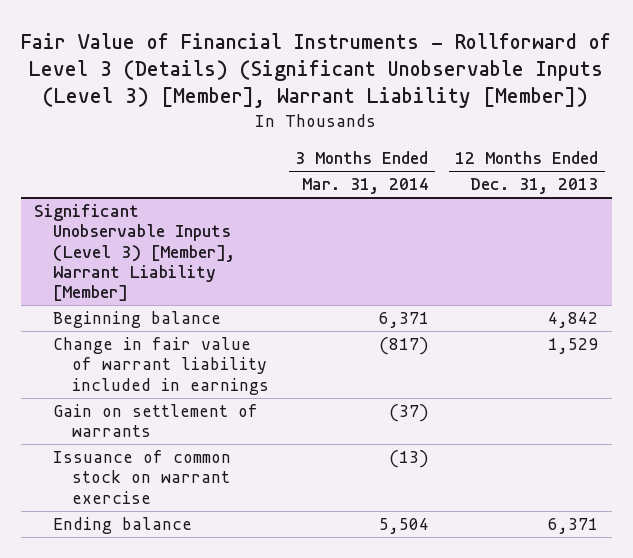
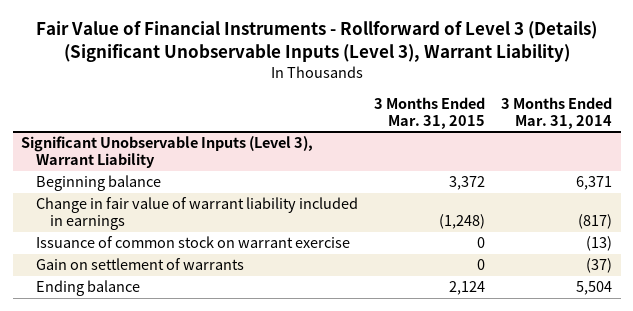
- Fair Value of Financial Instruments - Rollforward of Level 3 (Details) (Significant Unobservable Inputs (Level 3) [Member], Warrant Liability [Member])
+ Fair Value of Financial Instruments - Rollforward of Level 3 (Details) (Significant Unobservable Inputs (Level 3), Warrant Liability)
- | 3 Months Ended Mar. 31, 2014 | 12 Months Ended Dec. 31, 2013
+ | 3 Months Ended Mar. 31, 2015 | 3 Months Ended Mar. 31, 2014
- Significant Unobservable Inputs (Level 3) [Member], Warrant Liability [Member]
+ Significant Unobservable Inputs (Level 3), Warrant Liability
- Gain on settlement of warrants | (37) |
+ Gain on settlement of warrants | 0 | (37)

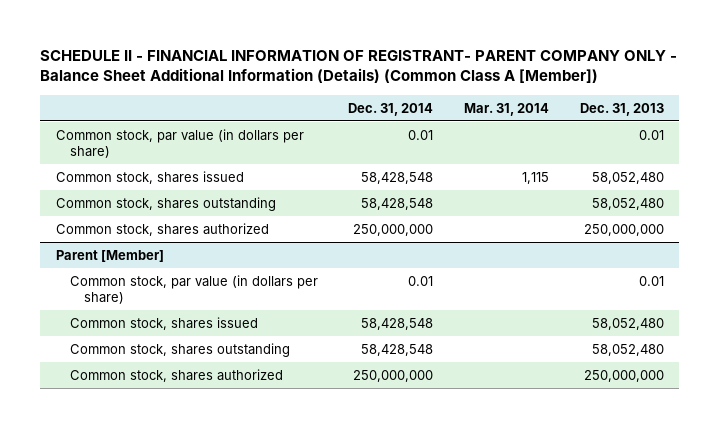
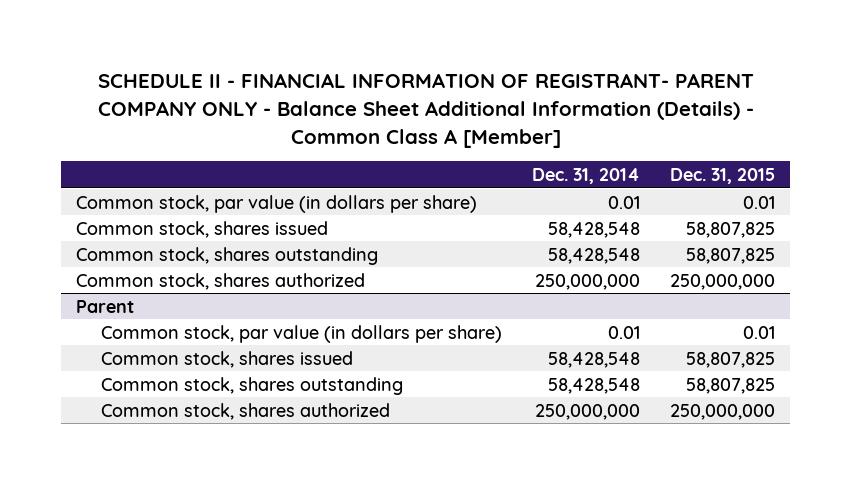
- SCHEDULE II - FINANCIAL INFORMATION OF REGISTRANT- PARENT COMPANY ONLY - Balance Sheet Additional Information (Details) (Common Class A [Member])
+ SCHEDULE II - FINANCIAL INFORMATION OF REGISTRANT- PARENT COMPANY ONLY - Balance Sheet Additional Information (Details) - Common Class A [Member]
- | Dec. 31, 2014 | Mar. 31, 2014 | Dec. 31, 2013
+ | Dec. 31, 2014 | Dec. 31, 2015
- Parent [Member]
+ Parent

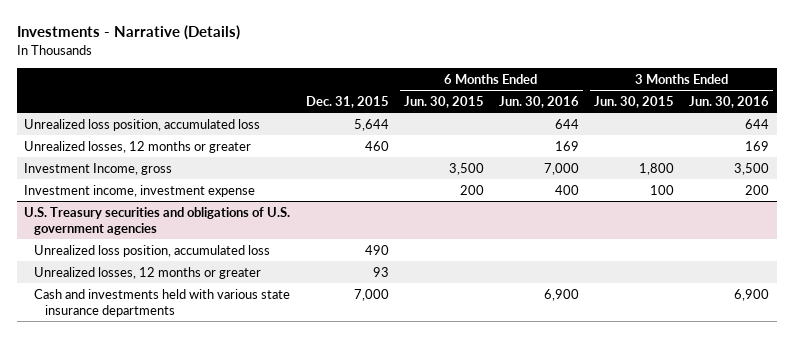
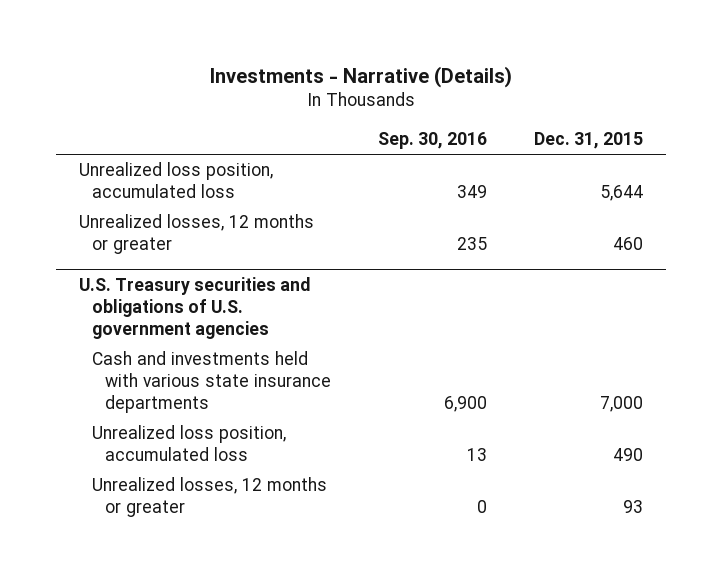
- | Dec. 31, 2015 | 6 Months Ended Jun. 30, 2015 | 6 Months Ended Jun. 30, 2016 | 3 Months Ended Jun. 30, 2015 | 3 Months Ended Jun. 30, 2016
+ | Sep. 30, 2016 | Dec. 31, 2015
- Investment Income, gross | | 3,500 | 7,000 | 1,800 | 3,500
- Investment income, investment expense | | 200 | 400 | 100 | 200
@ U.S. Treasury securities and obligations of U.S. government agencies
moved up: Cash and investments held with various state insurance departments | 6,900 | 7,000

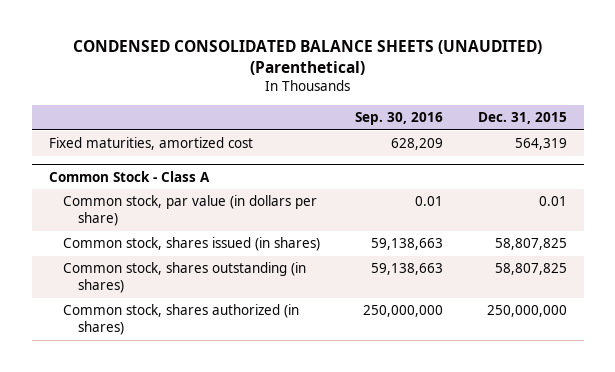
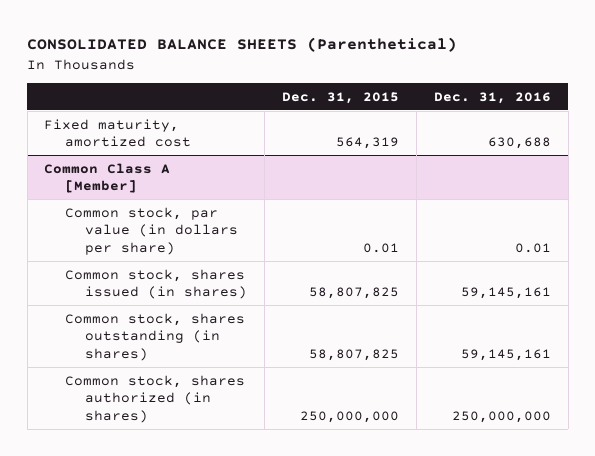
- CONDENSED CONSOLIDATED BALANCE SHEETS (UNAUDITED) (Parenthetical)
+ CONSOLIDATED BALANCE SHEETS (Parenthetical)
- | Sep. 30, 2016 | Dec. 31, 2015
+ | Dec. 31, 2015 | Dec. 31, 2016
- Fixed maturities, amortized cost | 628,209 | 564,319
- Common Stock - Class A
+ Fixed maturity, amortized cost | 564,319 | 630,688
+ Common Class A [Member]

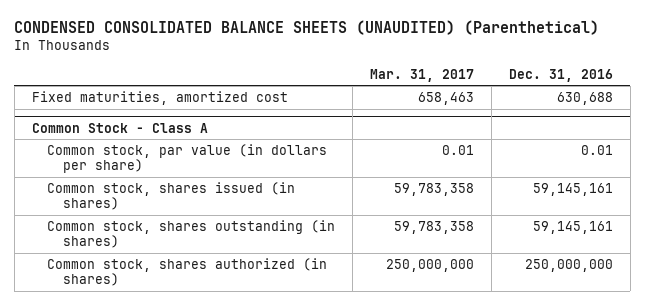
- CONSOLIDATED BALANCE SHEETS (Parenthetical)
+ CONDENSED CONSOLIDATED BALANCE SHEETS (UNAUDITED) (Parenthetical)
- | Dec. 31, 2015 | Dec. 31, 2016
+ | Mar. 31, 2017 | Dec. 31, 2016
- Fixed maturity, amortized cost | 564,319 | 630,688
- Common Class A [Member]
+ Fixed maturities, amortized cost | 658,463 | 630,688
+ Common Stock - Class A

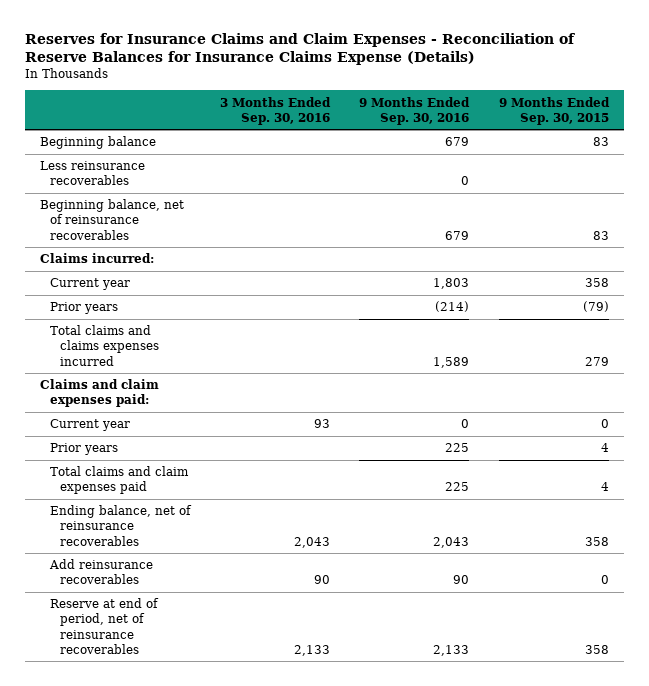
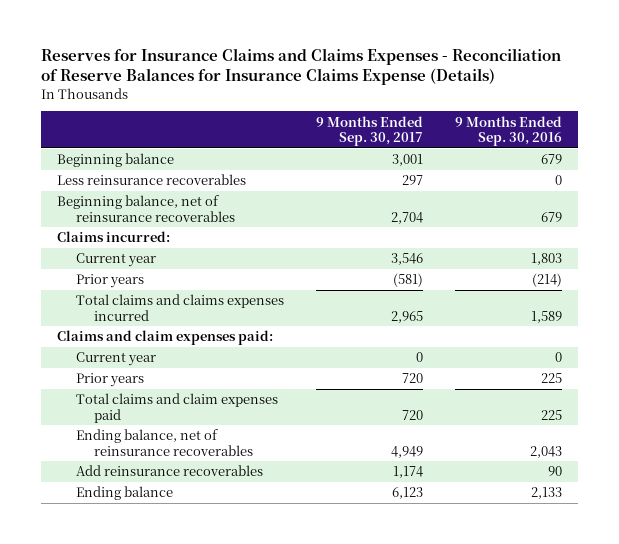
- Reserves for Insurance Claims and Claim Expenses - Reconciliation of Reserve Balances for Insurance Claims Expense (Details)
+ Reserves for Insurance Claims and Claims Expenses - Reconciliation of Reserve Balances for Insurance Claims Expense (Details)
- | 3 Months Ended Sep. 30, 2016 | 9 Months Ended Sep. 30, 2016 | 9 Months Ended Sep. 30, 2015
+ | 9 Months Ended Sep. 30, 2017 | 9 Months Ended Sep. 30, 2016
- Reserve at end of period, net of reinsurance recoverables | 2,133 | 2,133 | 358
+ Ending balance | 6,123 | 2,133

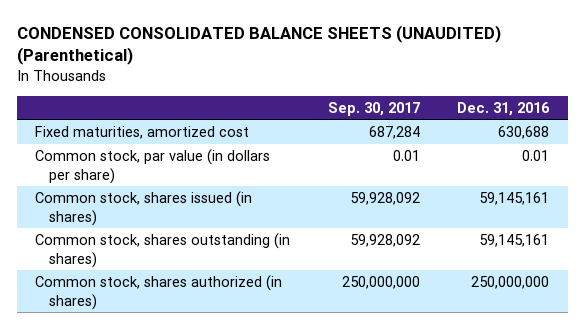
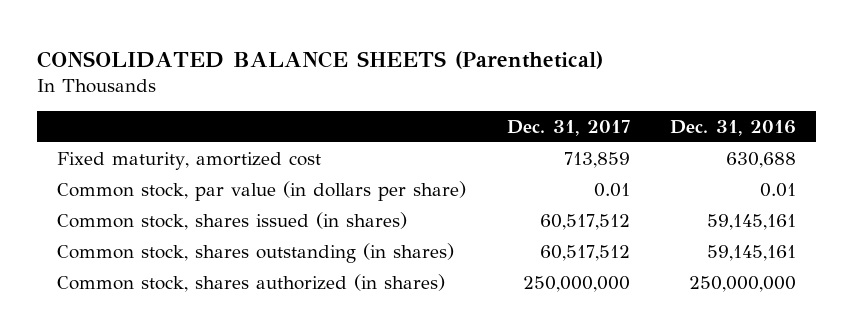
- CONDENSED CONSOLIDATED BALANCE SHEETS (UNAUDITED) (Parenthetical)
+ CONSOLIDATED BALANCE SHEETS (Parenthetical)
- | Sep. 30, 2017 | Dec. 31, 2016
+ | Dec. 31, 2017 | Dec. 31, 2016
- Fixed maturities, amortized cost | 687,284 | 630,688
+ Fixed maturity, amortized cost | 713,859 | 630,688

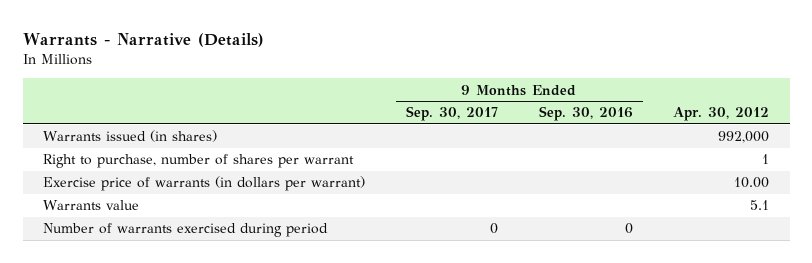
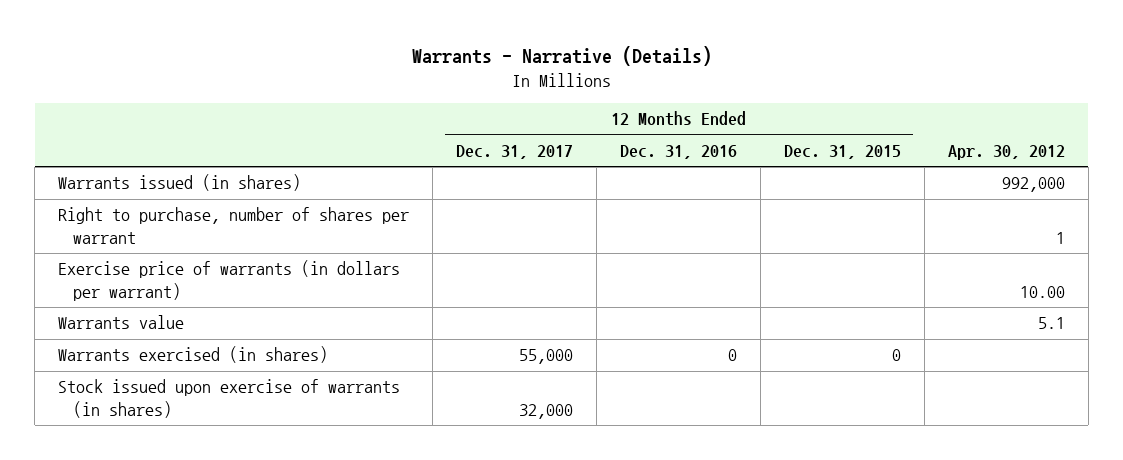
- | 9 Months Ended Sep. 30, 2017 | 9 Months Ended Sep. 30, 2016 | Apr. 30, 2012
+ | 12 Months Ended Dec. 31, 2017 | 12 Months Ended Dec. 31, 2016 | 12 Months Ended Dec. 31, 2015 | Apr. 30, 2012
- Number of warrants exercised during period | 0 | 0 |
+ Warrants exercised (in shares) | 55,000 | 0 | 0 |
+ Stock issued upon exercise of warrants (in shares) | 32,000 | | |

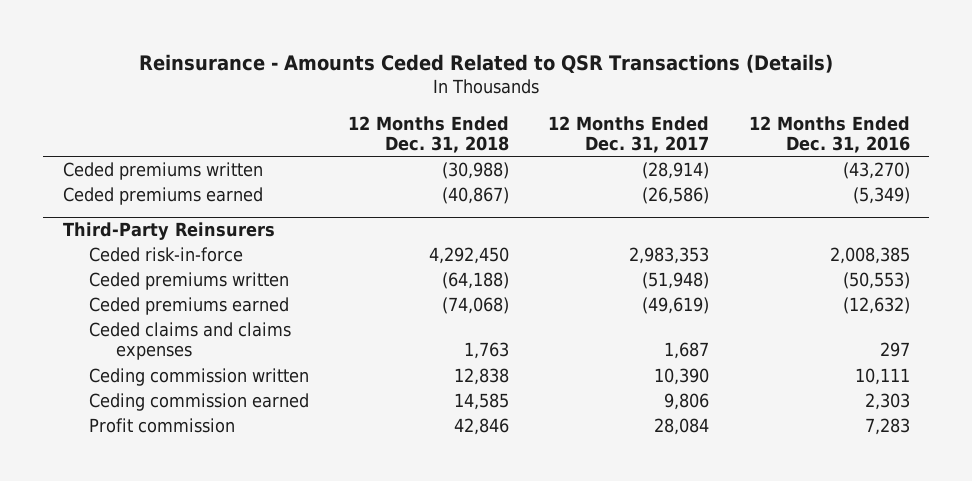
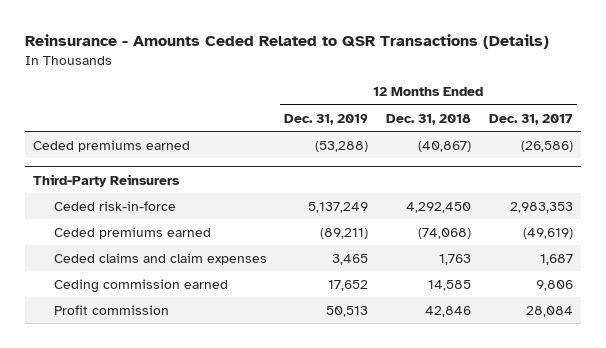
- | 12 Months Ended Dec. 31, 2018 | 12 Months Ended Dec. 31, 2017 | 12 Months Ended Dec. 31, 2016
+ | 12 Months Ended Dec. 31, 2019 | 12 Months Ended Dec. 31, 2018 | 12 Months Ended Dec. 31, 2017
- Ceded premiums written | (30,988) | (28,914) | (43,270)
@ Third-Party Reinsurers
- Ceded premiums written | (64,188) | (51,948) | (50,553)
- Ceded claims and claims expenses | 1,763 | 1,687 | 297
- Ceding commission written | 12,838 | 10,390 | 10,111
+ Ceded claims and claim expenses | 3,465 | 1,763 | 1,687

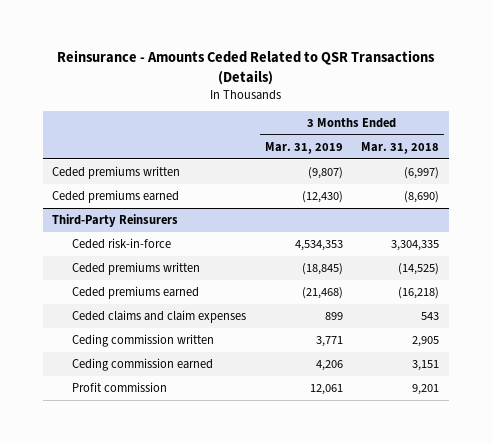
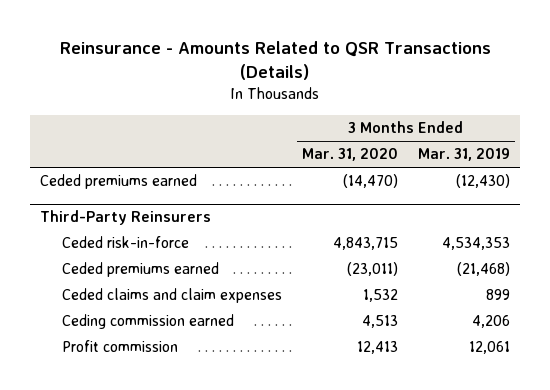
- Reinsurance - Amounts Ceded Related to QSR Transactions (Details)
+ Reinsurance - Amounts Related to QSR Transactions (Details)
- | 3 Months Ended Mar. 31, 2019 | 3 Months Ended Mar. 31, 2018
+ | 3 Months Ended Mar. 31, 2020 | 3 Months Ended Mar. 31, 2019
- Ceded premiums written | (9,807) | (6,997)
@ Third-Party Reinsurers
- Ceded premiums written | (18,845) | (14,525)
- Ceding commission written | 3,771 | 2,905

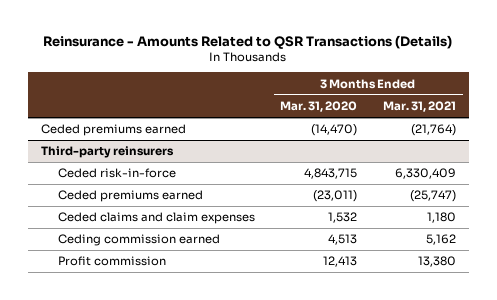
- | 3 Months Ended Mar. 31, 2020 | 3 Months Ended Mar. 31, 2019
+ | 3 Months Ended Mar. 31, 2020 | 3 Months Ended Mar. 31, 2021
- Third-Party Reinsurers
+ Third-party reinsurers

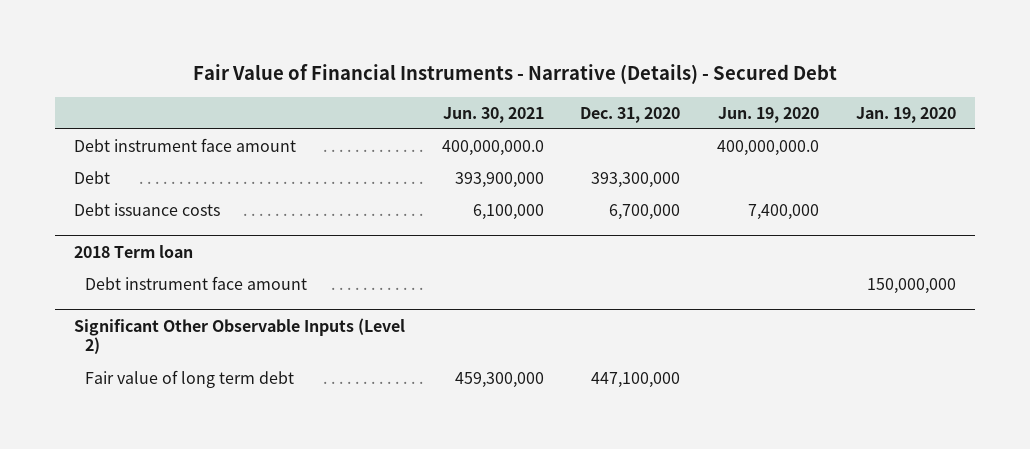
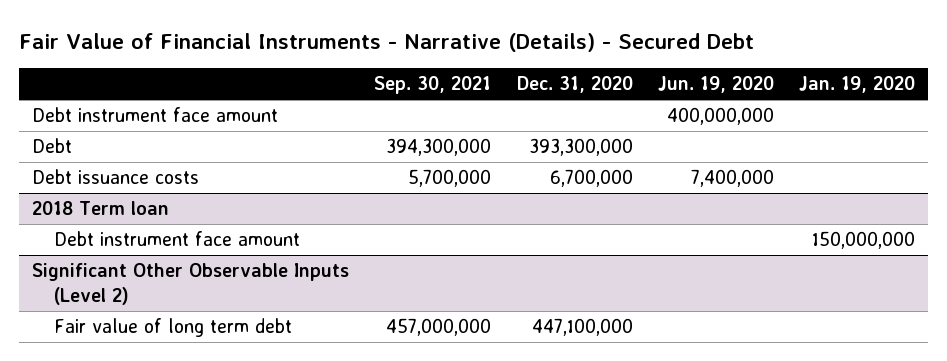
- | Jun. 30, 2021 | Dec. 31, 2020 | Jun. 19, 2020 | Jan. 19, 2020
+ | Sep. 30, 2021 | Dec. 31, 2020 | Jun. 19, 2020 | Jan. 19, 2020
- Debt instrument face amount | 400,000,000.0 | | 400,000,000.0 |
+ Debt instrument face amount | | | 400,000,000 |

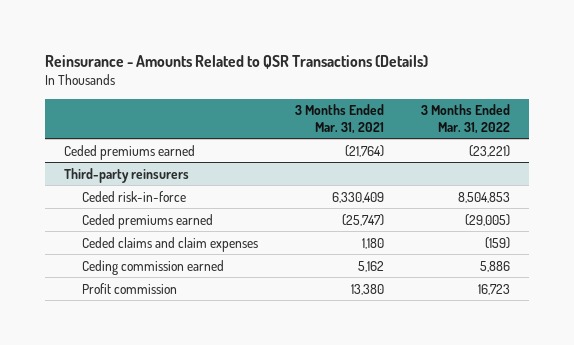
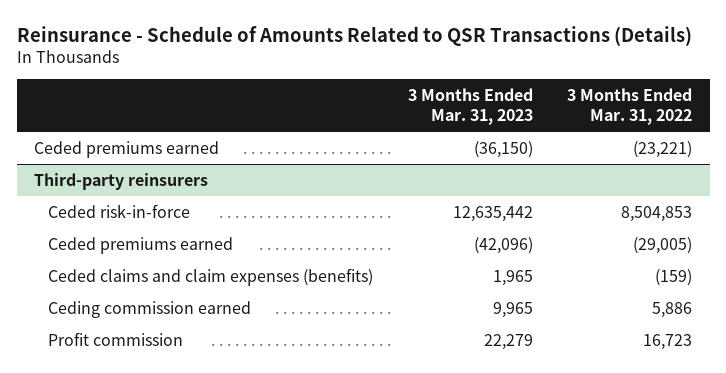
- Reinsurance - Amounts Related to QSR Transactions (Details)
+ Reinsurance - Schedule of Amounts Related to QSR Transactions (Details)
- | 3 Months Ended Mar. 31, 2021 | 3 Months Ended Mar. 31, 2022
+ | 3 Months Ended Mar. 31, 2023 | 3 Months Ended Mar. 31, 2022
@ Third-party reinsurers
- Ceded claims and claim expenses | 1,180 | (159)
+ Ceded claims and claim expenses (benefits) | 1,965 | (159)

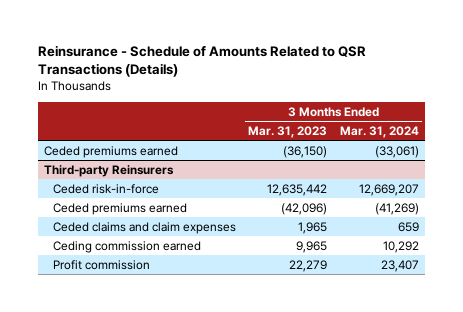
- | 3 Months Ended Mar. 31, 2023 | 3 Months Ended Mar. 31, 2022
+ | 3 Months Ended Mar. 31, 2023 | 3 Months Ended Mar. 31, 2024
- Third-party reinsurers
+ Third-party Reinsurers
- Ceded claims and claim expenses (benefits) | 1,965 | (159)
+ Ceded claims and claim expenses | 1,965 | 659

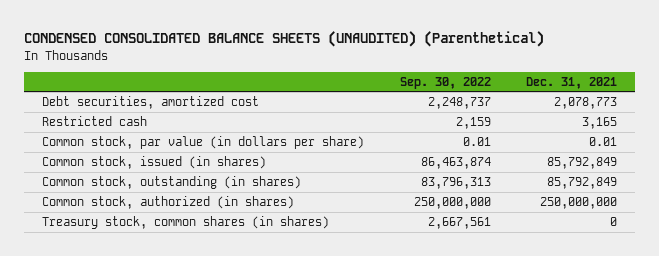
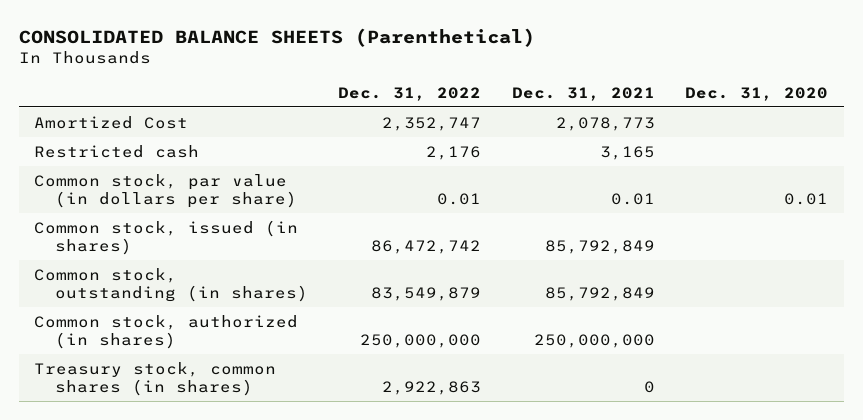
- CONDENSED CONSOLIDATED BALANCE SHEETS (UNAUDITED) (Parenthetical)
+ CONSOLIDATED BALANCE SHEETS (Parenthetical)
- | Sep. 30, 2022 | Dec. 31, 2021
+ | Dec. 31, 2022 | Dec. 31, 2021 | Dec. 31, 2020
- Debt securities, amortized cost | 2,248,737 | 2,078,773
+ Amortized Cost | 2,352,747 | 2,078,773 |

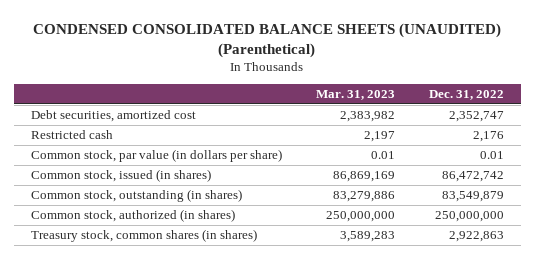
- CONSOLIDATED BALANCE SHEETS (Parenthetical)
+ CONDENSED CONSOLIDATED BALANCE SHEETS (UNAUDITED) (Parenthetical)
- | Dec. 31, 2022 | Dec. 31, 2021 | Dec. 31, 2020
+ | Mar. 31, 2023 | Dec. 31, 2022
- Amortized Cost | 2,352,747 | 2,078,773 |
+ Debt securities, amortized cost | 2,383,982 | 2,352,747

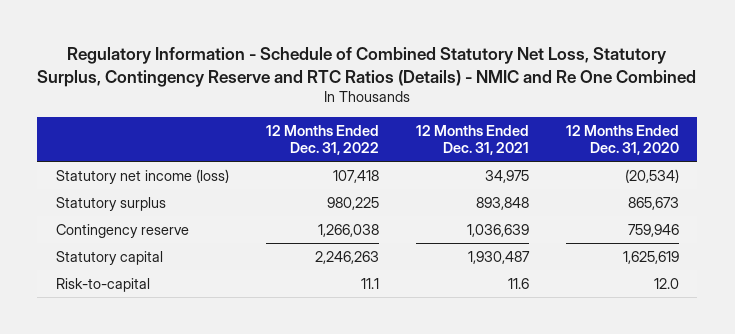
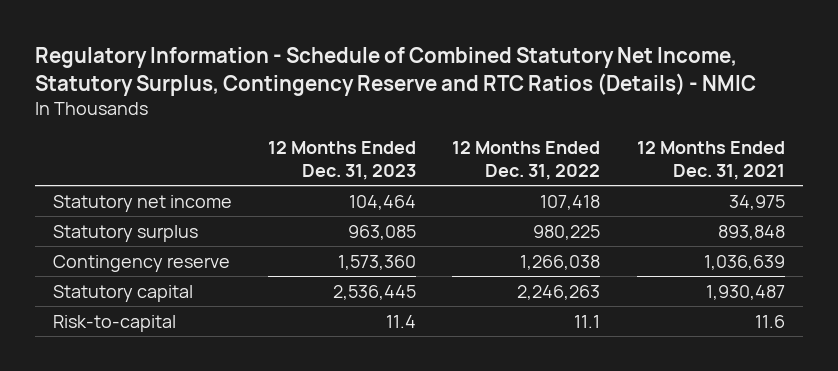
- Regulatory Information - Schedule of Combined Statutory Net Loss, Statutory Surplus, Contingency Reserve and RTC Ratios (Details) - NMIC and Re One Combined
+ Regulatory Information - Schedule of Combined Statutory Net Income, Statutory Surplus, Contingency Reserve and RTC Ratios (Details) - NMIC
- | 12 Months Ended Dec. 31, 2022 | 12 Months Ended Dec. 31, 2021 | 12 Months Ended Dec. 31, 2020
+ | 12 Months Ended Dec. 31, 2023 | 12 Months Ended Dec. 31, 2022 | 12 Months Ended Dec. 31, 2021
- Statutory net income (loss) | 107,418 | 34,975 | (20,534)
+ Statutory net income | 104,464 | 107,418 | 34,975

